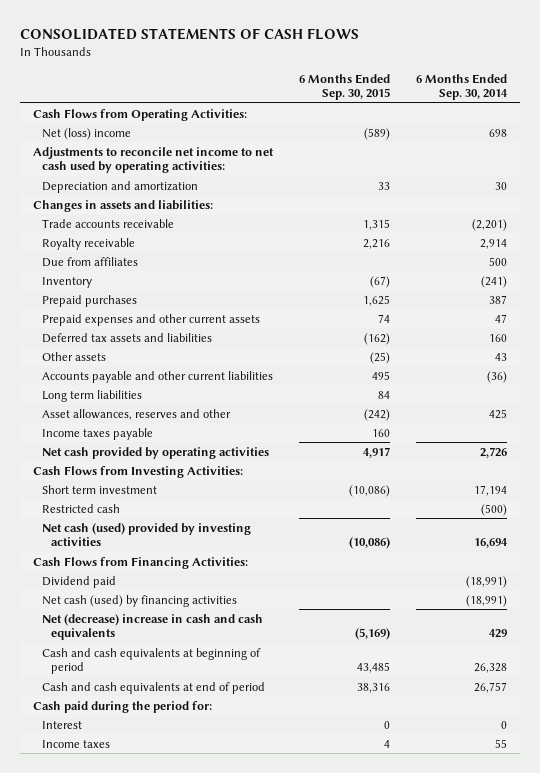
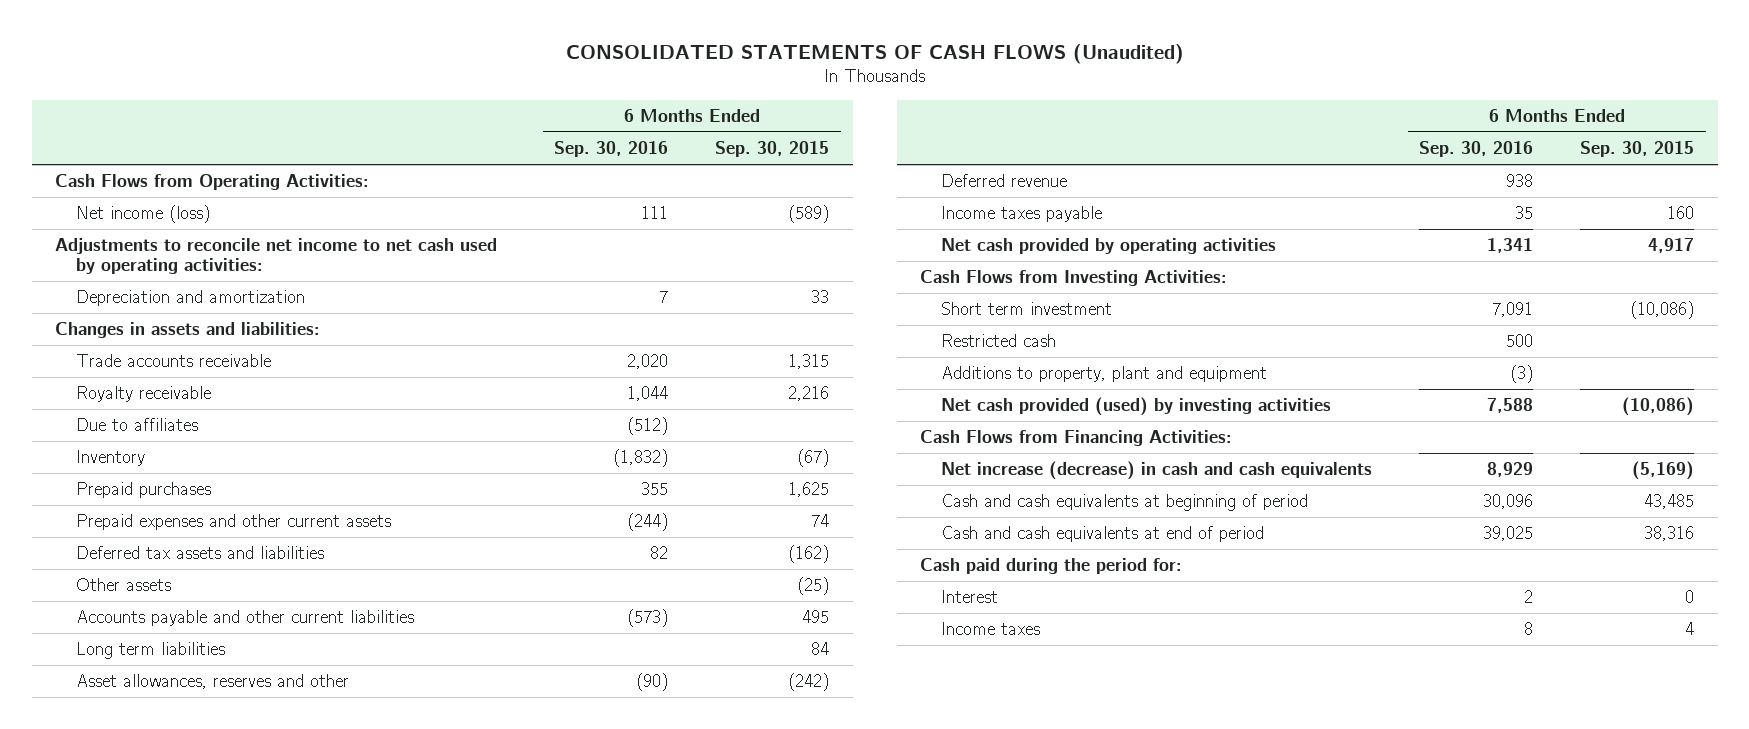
- CONSOLIDATED STATEMENTS OF CASH FLOWS
+ CONSOLIDATED STATEMENTS OF CASH FLOWS (Unaudited)
- | 6 Months Ended Sep. 30, 2015 | 6 Months Ended Sep. 30, 2014
+ | 6 Months Ended Sep. 30, 2016 | 6 Months Ended Sep. 30, 2015
- Net (loss) income | (589) | 698
+ Net income (loss) | 111 | (589)
- Due from affiliates | | 500
+ Due to affiliates | (512) |
+ Deferred revenue | 938 |
- Net cash (used) provided by investing activities | (10,086) | 16,694
+ Additions to property, plant and equipment | (3) |
+ Net cash provided (used) by investing activities | 7,588 | (10,086)
- Dividend paid | | (18,991)
- Net cash (used) by financing activities | | (18,991)
- Net (decrease) increase in cash and cash equivalents | (5,169) | 429
+ Net increase (decrease) in cash and cash equivalents | 8,929 | (5,169)

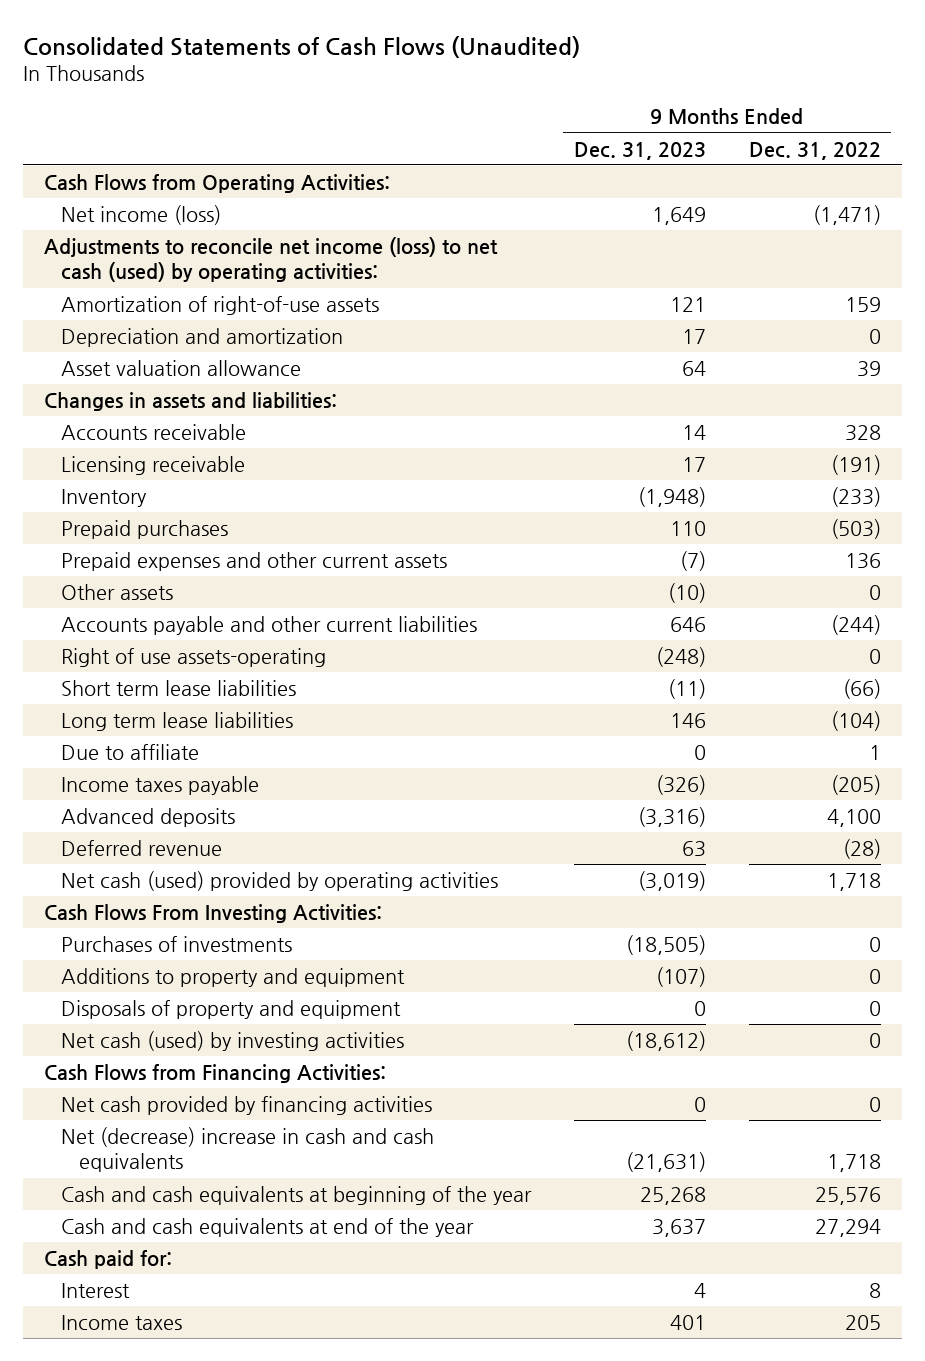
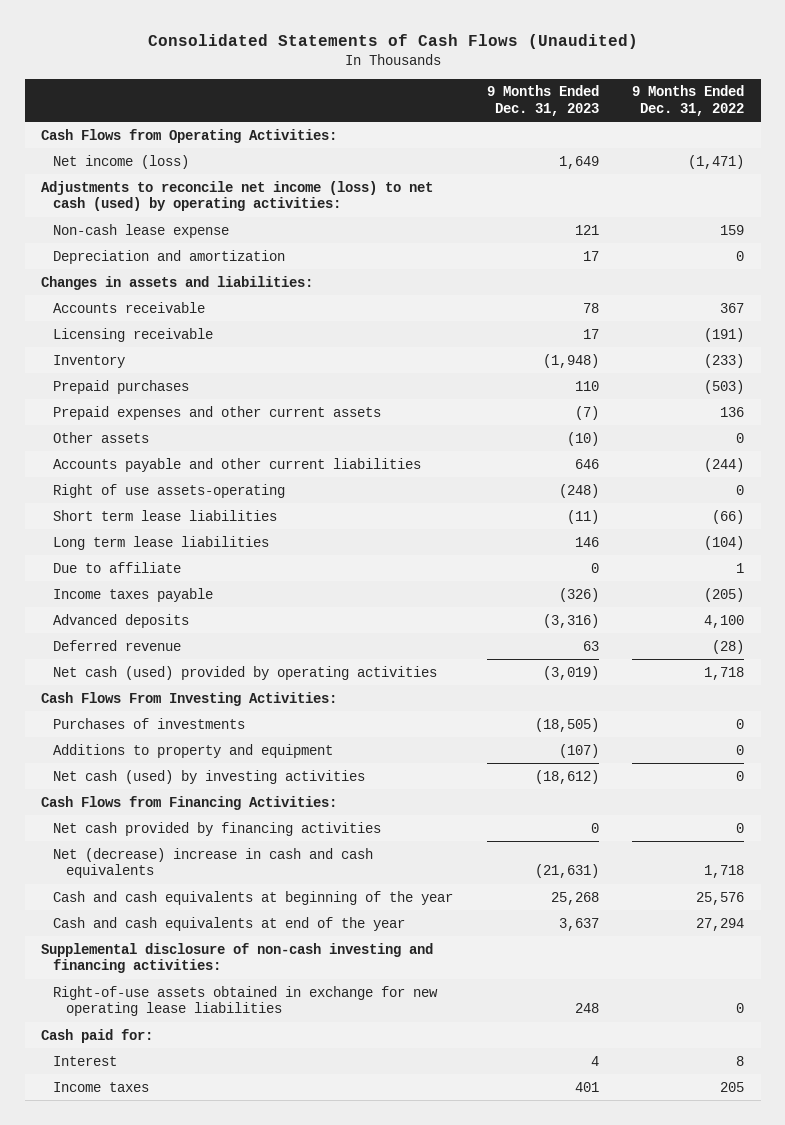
- Amortization of right-of-use assets | 121 | 159
+ Non-cash lease expense | 121 | 159
- Asset valuation allowance | 64 | 39
- Accounts receivable | 14 | 328
+ Accounts receivable | 78 | 367
- Disposals of property and equipment | 0 | 0
+ Supplemental disclosure of non-cash investing and financing activities:
+ Right-of-use assets obtained in exchange for new operating lease liabilities | 248 | 0

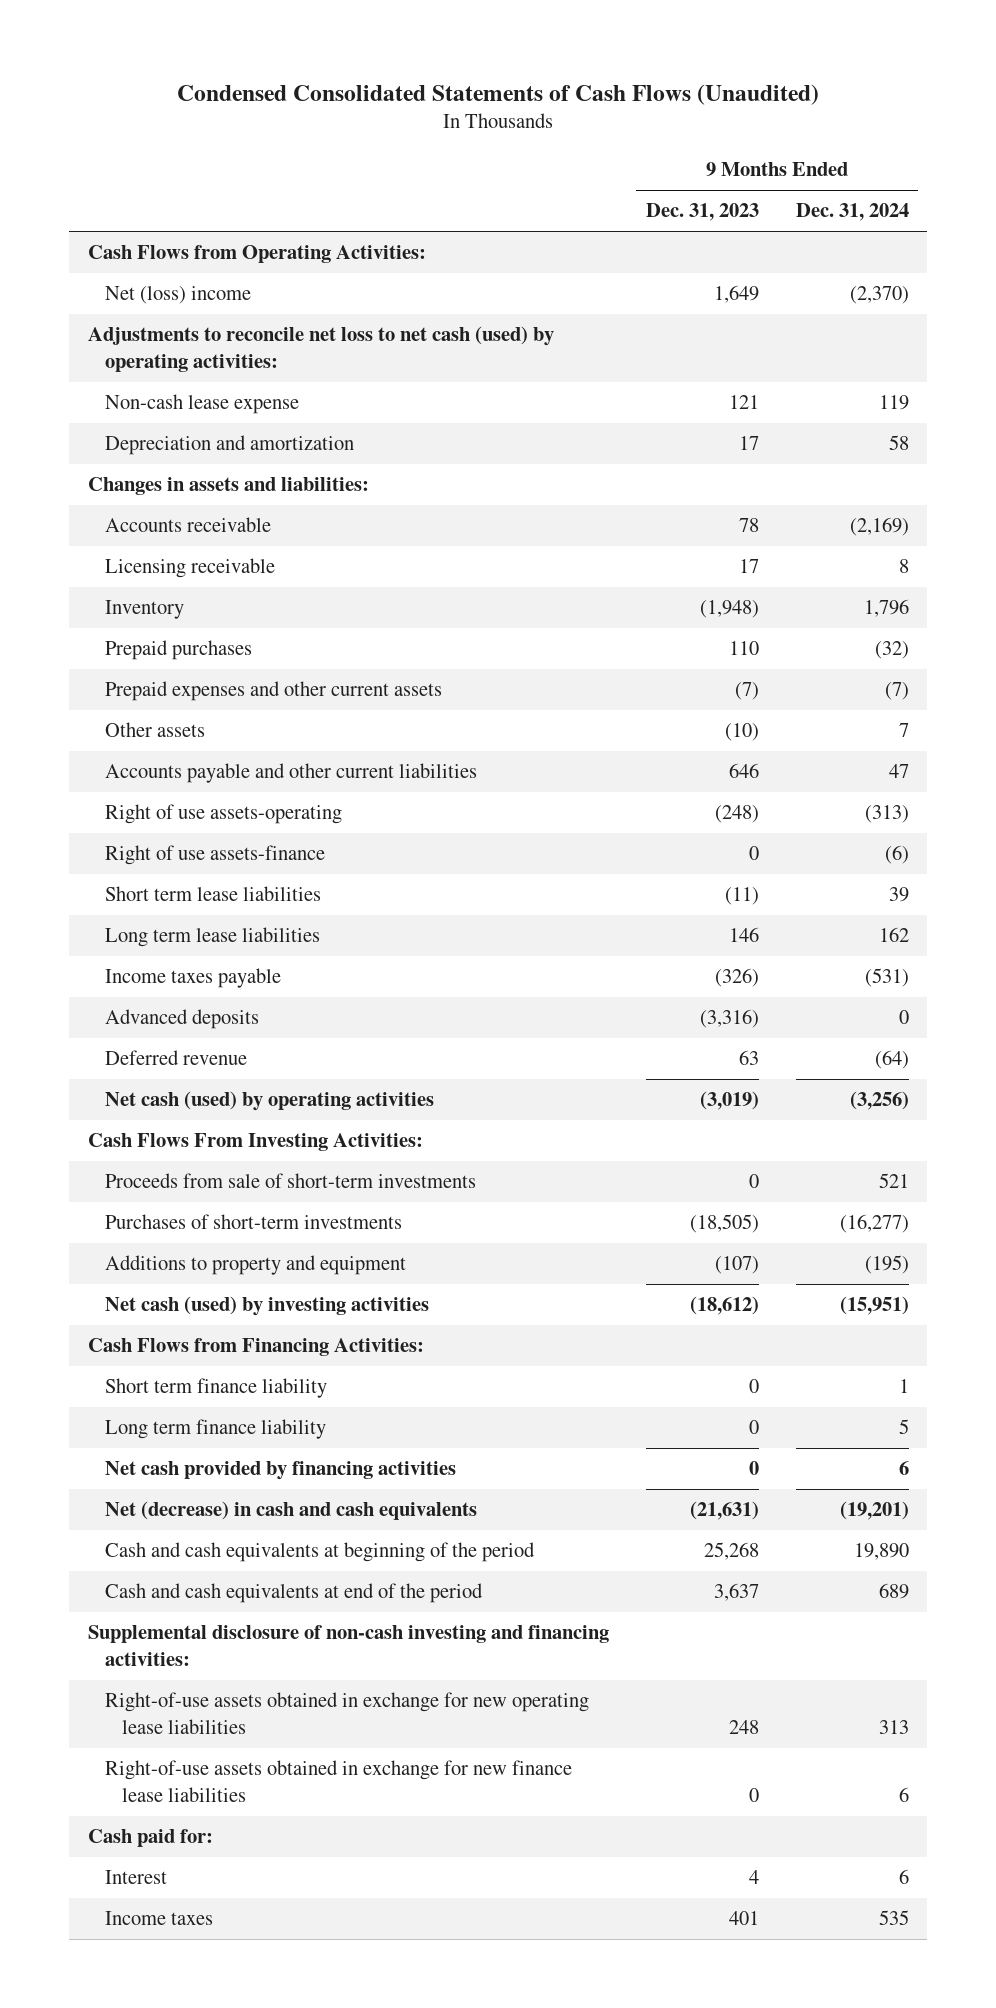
- Consolidated Statements of Cash Flows (Unaudited)
+ Condensed Consolidated Statements of Cash Flows (Unaudited)
- | 9 Months Ended Dec. 31, 2023 | 9 Months Ended Dec. 31, 2022
+ | 9 Months Ended Dec. 31, 2023 | 9 Months Ended Dec. 31, 2024
- Net income (loss) | 1,649 | (1,471)
- Adjustments to reconcile net income (loss) to net cash (used) by operating activities:
+ Net (loss) income | 1,649 | (2,370)
+ Adjustments to reconcile net loss to net cash (used) by operating activities:
+ Right of use assets-finance | 0 | (6)
- Due to affiliate | 0 | 1
- Net cash (used) provided by operating activities | (3,019) | 1,718
+ Net cash (used) by operating activities | (3,019) | (3,256)
- Purchases of investments | (18,505) | 0
+ Proceeds from sale of short-term investments | 0 | 521
+ Purchases of short-term investments | (18,505) | (16,277)
+ Short term finance liability | 0 | 1
+ Long term finance liability | 0 | 5
- Net (decrease) increase in cash and cash equivalents | (21,631) | 1,718
- Cash and cash equivalents at beginning of the year | 25,268 | 25,576
- Cash and cash equivalents at end of the year | 3,637 | 27,294
+ Net (decrease) in cash and cash equivalents | (21,631) | (19,201)
+ Cash and cash equivalents at beginning of the period | 25,268 | 19,890
+ Cash and cash equivalents at end of the period | 3,637 | 689
+ Right-of-use assets obtained in exchange for new finance lease liabilities | 0 | 6

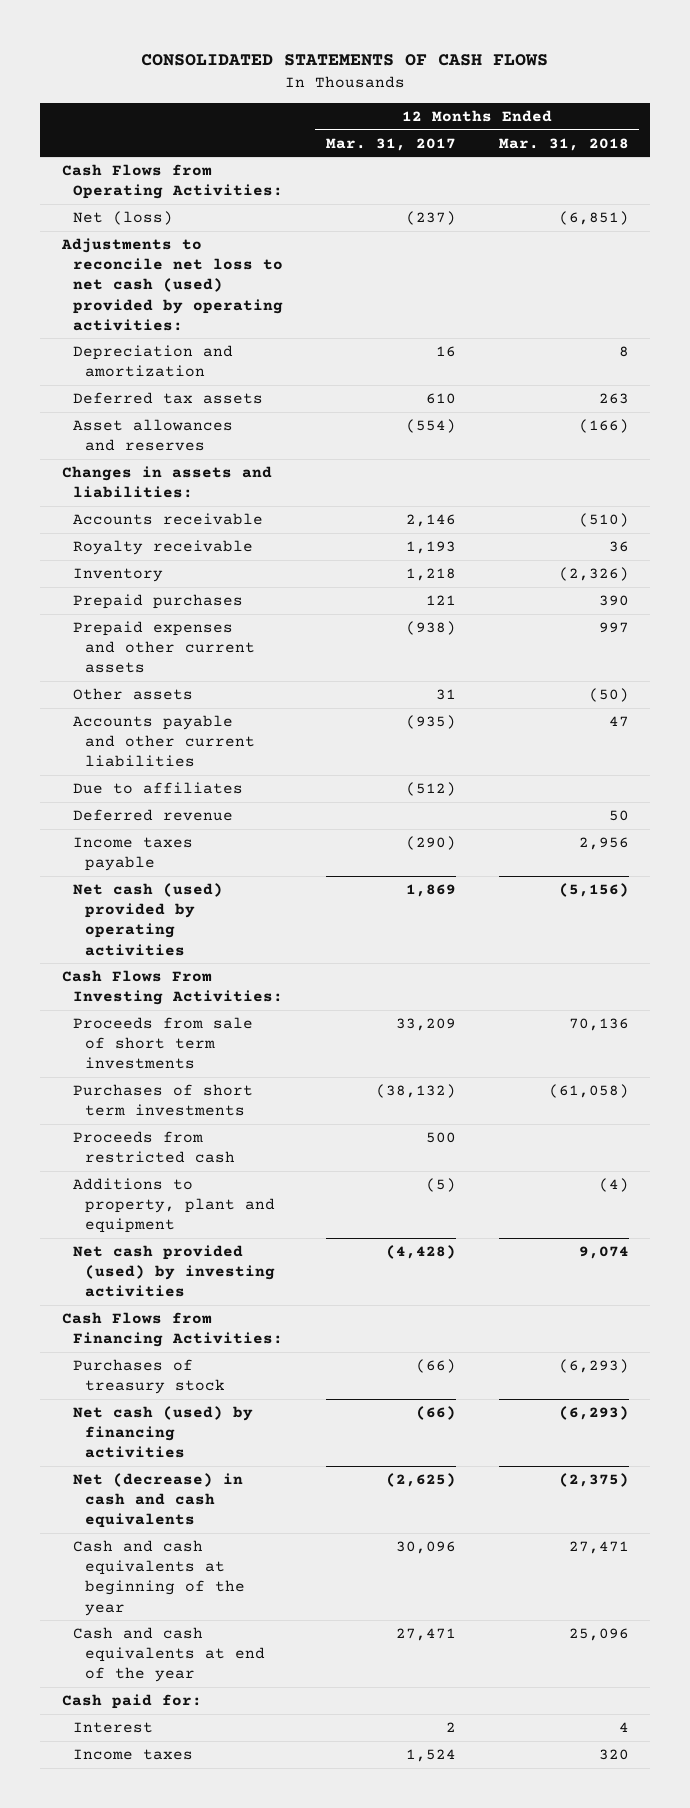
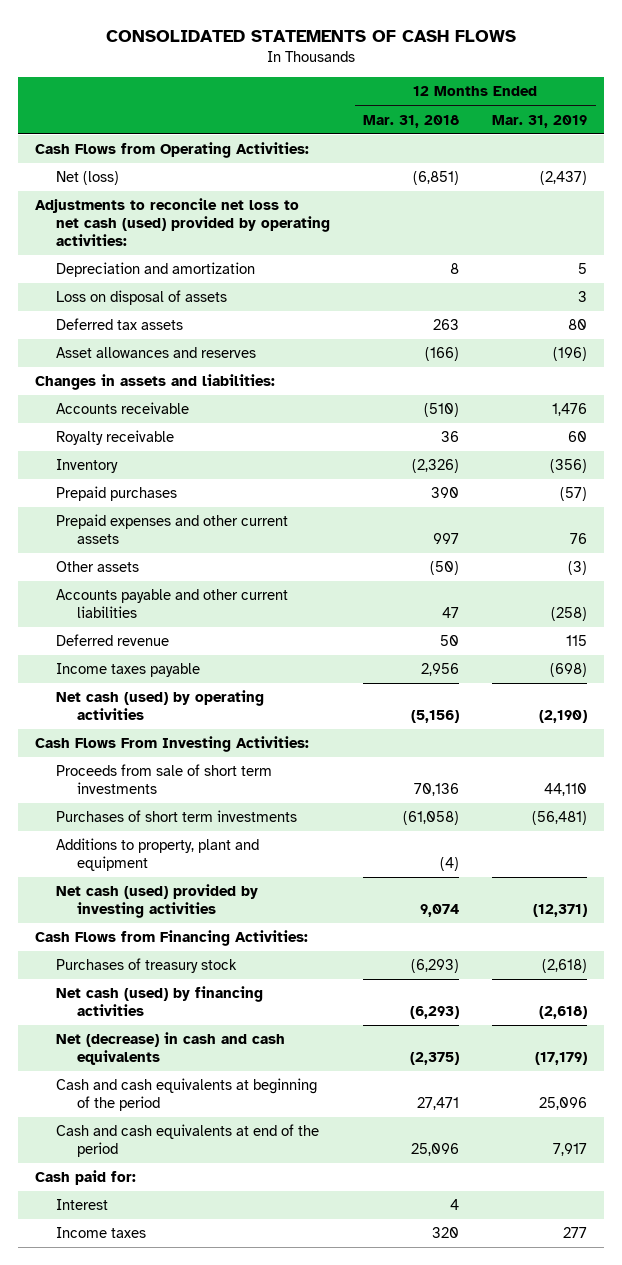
- | 12 Months Ended Mar. 31, 2017 | 12 Months Ended Mar. 31, 2018
+ | 12 Months Ended Mar. 31, 2018 | 12 Months Ended Mar. 31, 2019
+ Loss on disposal of assets | | 3
- Due to affiliates | (512) |
- Net cash (used) provided by operating activities | 1,869 | (5,156)
+ Net cash (used) by operating activities | (5,156) | (2,190)
- Proceeds from restricted cash | 500 |
- Net cash provided (used) by investing activities | (4,428) | 9,074
+ Net cash (used) provided by investing activities | 9,074 | (12,371)
- Cash and cash equivalents at beginning of the year | 30,096 | 27,471
- Cash and cash equivalents at end of the year | 27,471 | 25,096
+ Cash and cash equivalents at beginning of the period | 27,471 | 25,096
+ Cash and cash equivalents at end of the period | 25,096 | 7,917

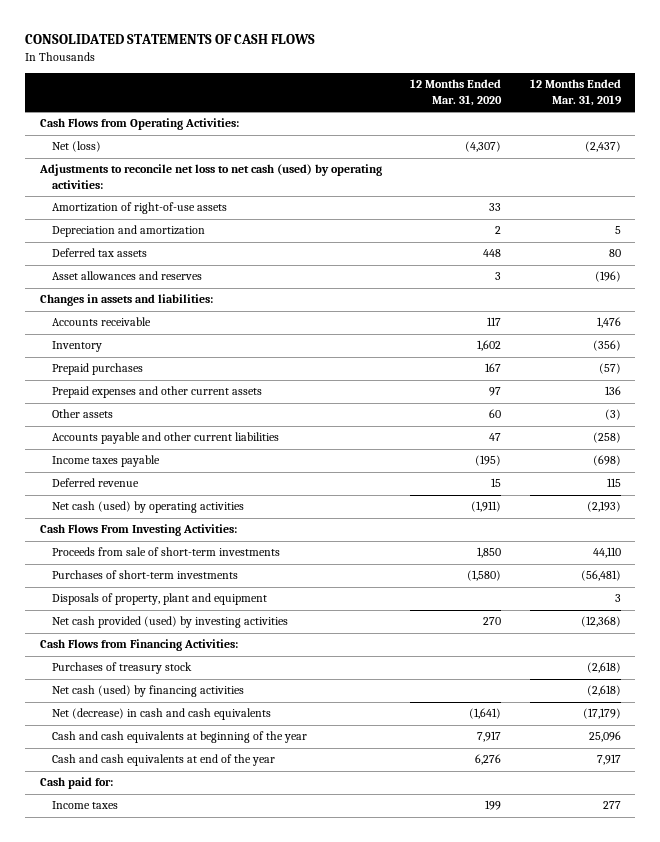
- | 12 Months Ended Mar. 31, 2018 | 12 Months Ended Mar. 31, 2019
+ | 12 Months Ended Mar. 31, 2020 | 12 Months Ended Mar. 31, 2019
- Adjustments to reconcile net loss to net cash (used) provided by operating activities:
+ Adjustments to reconcile net loss to net cash (used) by operating activities:
+ Amortization of right-of-use assets | 33 |
- Loss on disposal of assets | | 3
- Royalty receivable | 36 | 60
- Prepaid expenses and other current assets | 997 | 76
+ Prepaid expenses and other current assets | 97 | 136
- Net cash (used) by operating activities | (5,156) | (2,190)
moved down: Deferred revenue | 15 | 115
+ Net cash (used) by operating activities | (1,911) | (2,193)
- Proceeds from sale of short term investments | 70,136 | 44,110
- Purchases of short term investments | (61,058) | (56,481)
- Additions to property, plant and equipment | (4) |
- Net cash (used) provided by investing activities | 9,074 | (12,371)
+ Proceeds from sale of short-term investments | 1,850 | 44,110
+ Purchases of short-term investments | (1,580) | (56,481)
+ Disposals of property, plant and equipment | | 3
+ Net cash provided (used) by investing activities | 270 | (12,368)
- Cash and cash equivalents at beginning of the period | 27,471 | 25,096
- Cash and cash equivalents at end of the period | 25,096 | 7,917
+ Cash and cash equivalents at beginning of the year | 7,917 | 25,096
+ Cash and cash equivalents at end of the year | 6,276 | 7,917
- Interest | 4 |

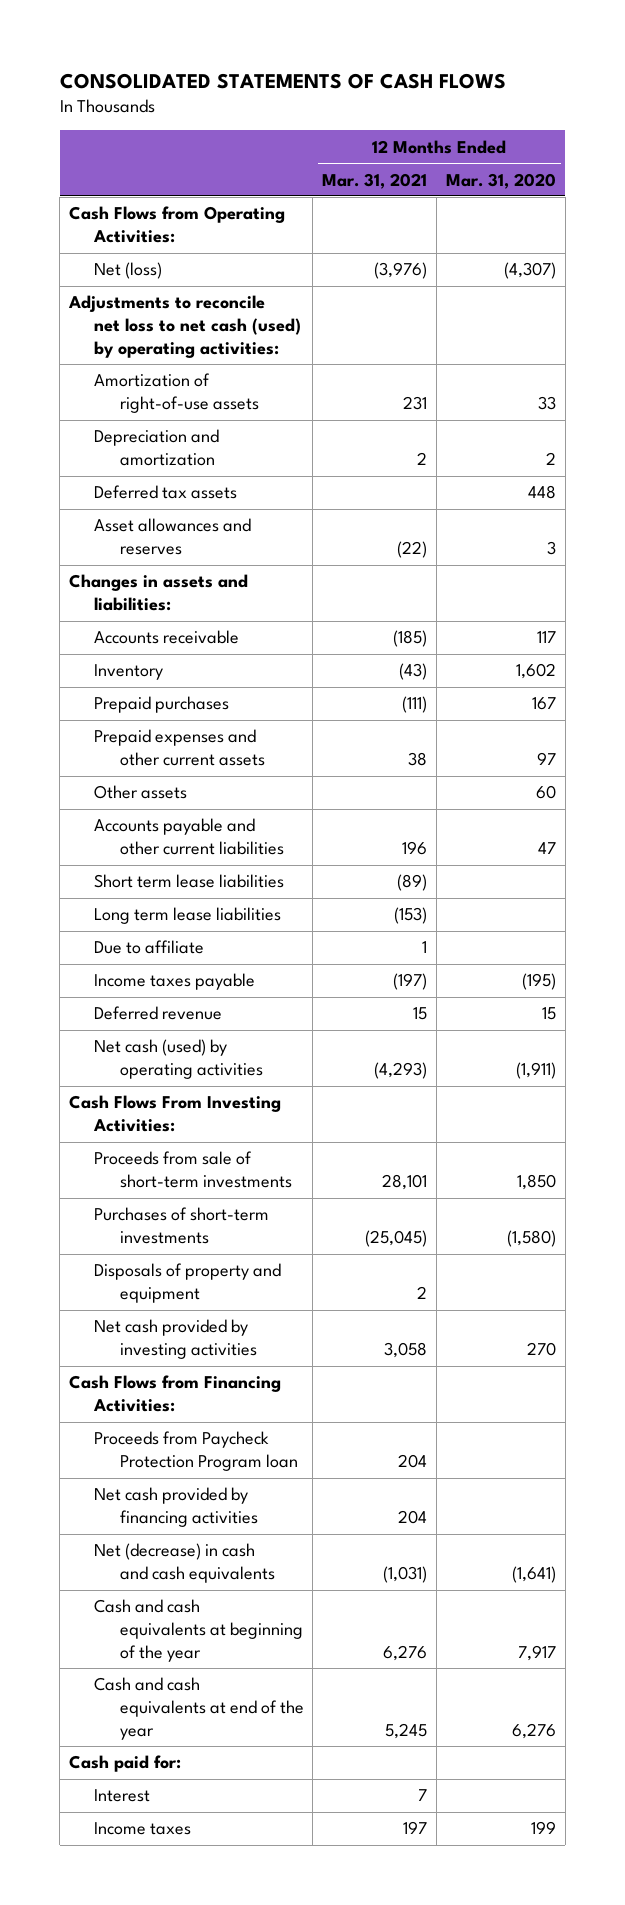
- | 12 Months Ended Mar. 31, 2020 | 12 Months Ended Mar. 31, 2019
+ | 12 Months Ended Mar. 31, 2021 | 12 Months Ended Mar. 31, 2020
+ Short term lease liabilities | (89) |
+ Long term lease liabilities | (153) |
+ Due to affiliate | 1 |
- Disposals of property, plant and equipment | | 3
- Net cash provided (used) by investing activities | 270 | (12,368)
+ Disposals of property and equipment | 2 |
+ Net cash provided by investing activities | 3,058 | 270
- Purchases of treasury stock | | (2,618)
- Net cash (used) by financing activities | | (2,618)
+ Proceeds from Paycheck Protection Program loan | 204 |
+ Net cash provided by financing activities | 204 |
+ Interest | 7 |

